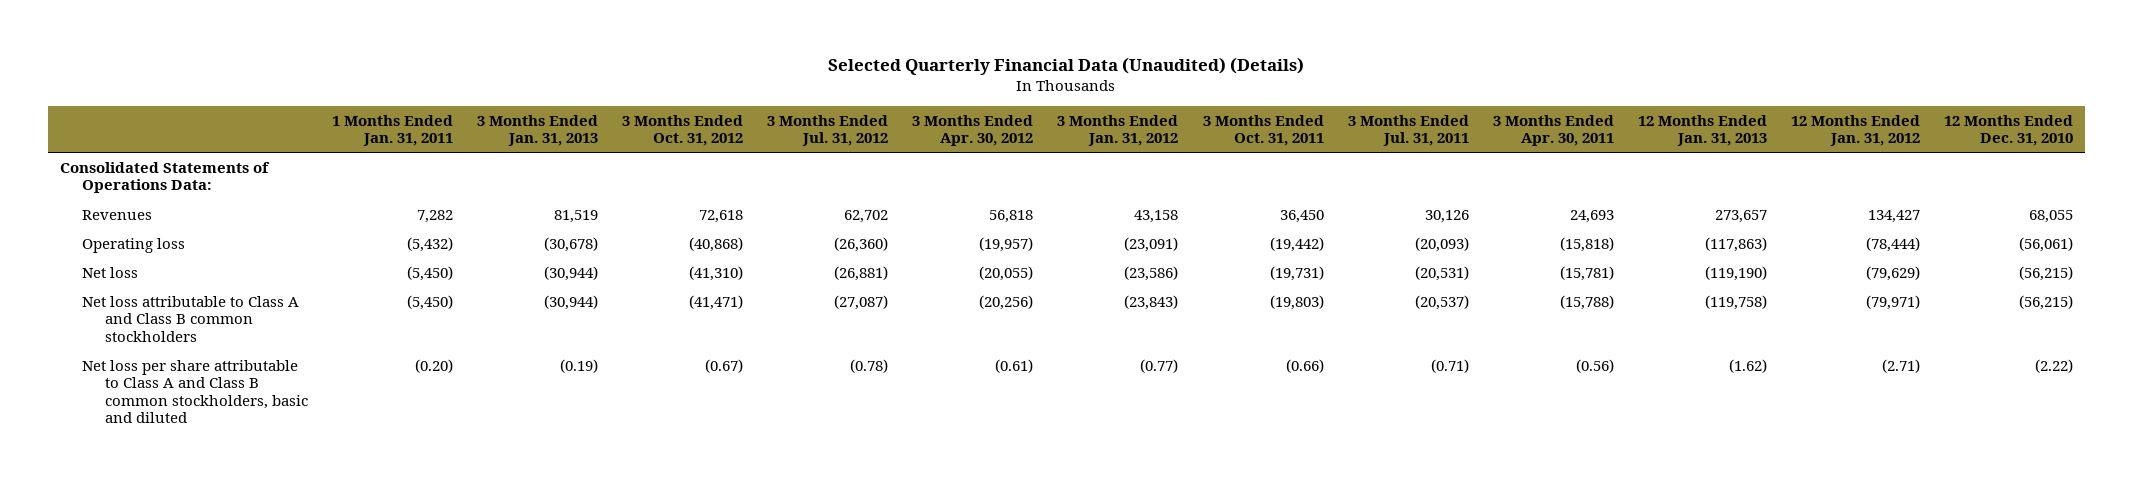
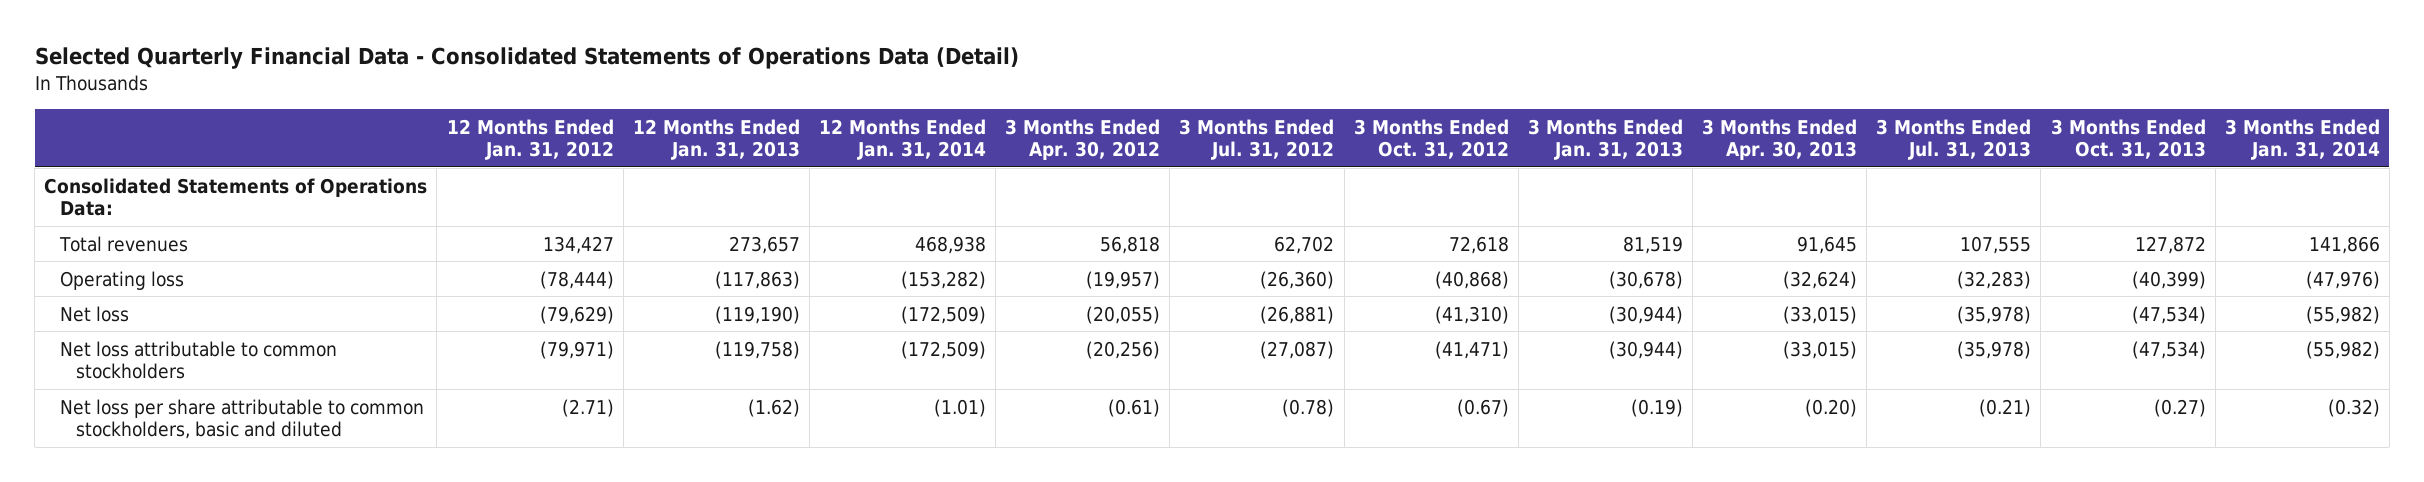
- Selected Quarterly Financial Data (Unaudited) (Details)
+ Selected Quarterly Financial Data - Consolidated Statements of Operations Data (Detail)
- | 1 Months Ended Jan. 31, 2011 | 3 Months Ended Jan. 31, 2013 | 3 Months Ended Oct. 31, 2012 | 3 Months Ended Jul. 31, 2012 | 3 Months Ended Apr. 30, 2012 | 3 Months Ended Jan. 31, 2012 | 3 Months Ended Oct. 31, 2011 | 3 Months Ended Jul. 31, 2011 | 3 Months Ended Apr. 30, 2011 | 12 Months Ended Jan. 31, 2013 | 12 Months Ended Jan. 31, 2012 | 12 Months Ended Dec. 31, 2010
+ | 12 Months Ended Jan. 31, 2012 | 12 Months Ended Jan. 31, 2013 | 12 Months Ended Jan. 31, 2014 | 3 Months Ended Apr. 30, 2012 | 3 Months Ended Jul. 31, 2012 | 3 Months Ended Oct. 31, 2012 | 3 Months Ended Jan. 31, 2013 | 3 Months Ended Apr. 30, 2013 | 3 Months Ended Jul. 31, 2013 | 3 Months Ended Oct. 31, 2013 | 3 Months Ended Jan. 31, 2014
- Revenues | 7,282 | 81,519 | 72,618 | 62,702 | 56,818 | 43,158 | 36,450 | 30,126 | 24,693 | 273,657 | 134,427 | 68,055
+ Total revenues | 134,427 | 273,657 | 468,938 | 56,818 | 62,702 | 72,618 | 81,519 | 91,645 | 107,555 | 127,872 | 141,866
- Net loss attributable to Class A and Class B common stockholders | (5,450) | (30,944) | (41,471) | (27,087) | (20,256) | (23,843) | (19,803) | (20,537) | (15,788) | (119,758) | (79,971) | (56,215)
- Net loss per share attributable to Class A and Class B common stockholders, basic and diluted | (0.20) | (0.19) | (0.67) | (0.78) | (0.61) | (0.77) | (0.66) | (0.71) | (0.56) | (1.62) | (2.71) | (2.22)
+ Net loss attributable to common stockholders | (79,971) | (119,758) | (172,509) | (20,256) | (27,087) | (41,471) | (30,944) | (33,015) | (35,978) | (47,534) | (55,982)
+ Net loss per share attributable to common stockholders, basic and diluted | (2.71) | (1.62) | (1.01) | (0.61) | (0.78) | (0.67) | (0.19) | (0.20) | (0.21) | (0.27) | (0.32)

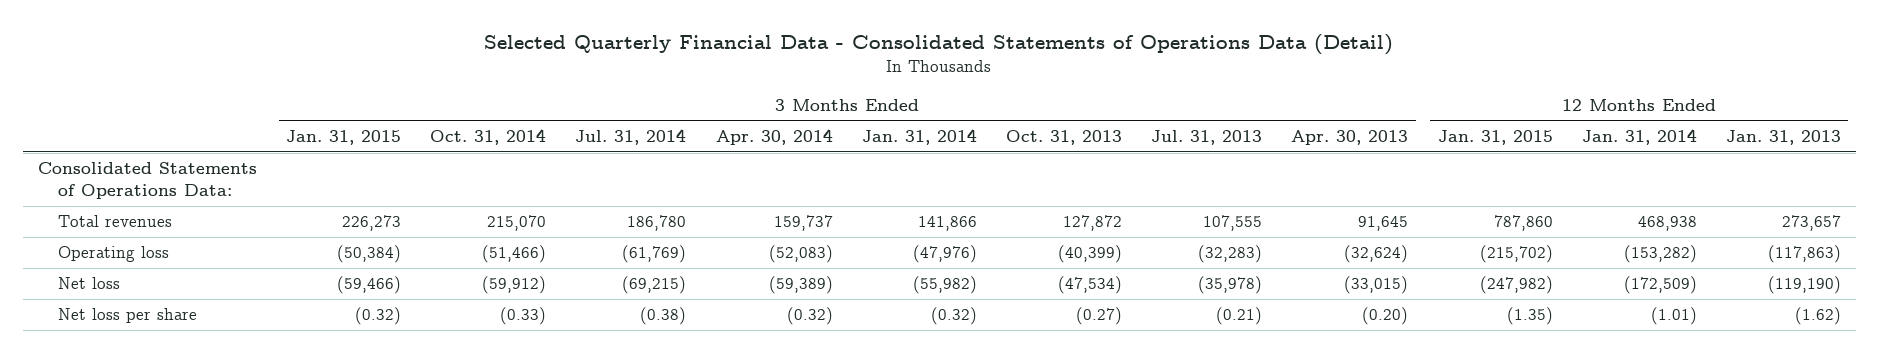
- | 12 Months Ended Jan. 31, 2012 | 12 Months Ended Jan. 31, 2013 | 12 Months Ended Jan. 31, 2014 | 3 Months Ended Apr. 30, 2012 | 3 Months Ended Jul. 31, 2012 | 3 Months Ended Oct. 31, 2012 | 3 Months Ended Jan. 31, 2013 | 3 Months Ended Apr. 30, 2013 | 3 Months Ended Jul. 31, 2013 | 3 Months Ended Oct. 31, 2013 | 3 Months Ended Jan. 31, 2014
+ | 3 Months Ended Jan. 31, 2015 | 3 Months Ended Oct. 31, 2014 | 3 Months Ended Jul. 31, 2014 | 3 Months Ended Apr. 30, 2014 | 3 Months Ended Jan. 31, 2014 | 3 Months Ended Oct. 31, 2013 | 3 Months Ended Jul. 31, 2013 | 3 Months Ended Apr. 30, 2013 | 12 Months Ended Jan. 31, 2015 | 12 Months Ended Jan. 31, 2014 | 12 Months Ended Jan. 31, 2013
- Net loss attributable to common stockholders | (79,971) | (119,758) | (172,509) | (20,256) | (27,087) | (41,471) | (30,944) | (33,015) | (35,978) | (47,534) | (55,982)
- Net loss per share attributable to common stockholders, basic and diluted | (2.71) | (1.62) | (1.01) | (0.61) | (0.78) | (0.67) | (0.19) | (0.20) | (0.21) | (0.27) | (0.32)
+ Net loss per share | (0.32) | (0.33) | (0.38) | (0.32) | (0.32) | (0.27) | (0.21) | (0.20) | (1.35) | (1.01) | (1.62)

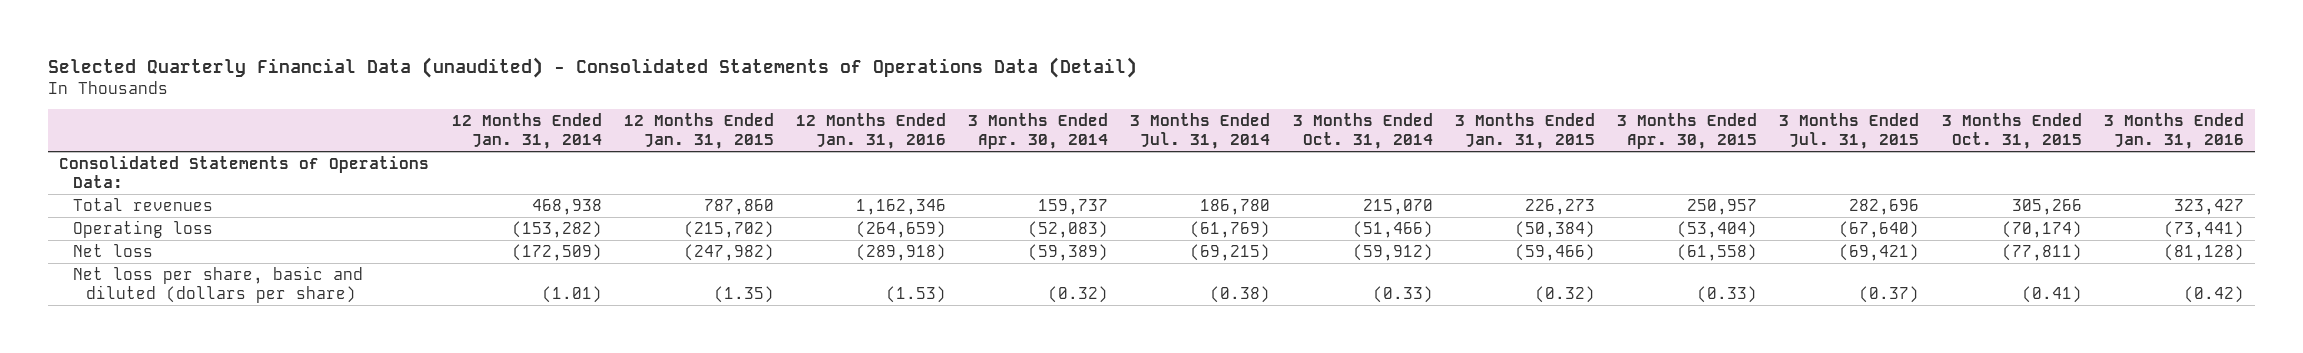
- Selected Quarterly Financial Data - Consolidated Statements of Operations Data (Detail)
+ Selected Quarterly Financial Data (unaudited) - Consolidated Statements of Operations Data (Detail)
- | 3 Months Ended Jan. 31, 2015 | 3 Months Ended Oct. 31, 2014 | 3 Months Ended Jul. 31, 2014 | 3 Months Ended Apr. 30, 2014 | 3 Months Ended Jan. 31, 2014 | 3 Months Ended Oct. 31, 2013 | 3 Months Ended Jul. 31, 2013 | 3 Months Ended Apr. 30, 2013 | 12 Months Ended Jan. 31, 2015 | 12 Months Ended Jan. 31, 2014 | 12 Months Ended Jan. 31, 2013
+ | 12 Months Ended Jan. 31, 2014 | 12 Months Ended Jan. 31, 2015 | 12 Months Ended Jan. 31, 2016 | 3 Months Ended Apr. 30, 2014 | 3 Months Ended Jul. 31, 2014 | 3 Months Ended Oct. 31, 2014 | 3 Months Ended Jan. 31, 2015 | 3 Months Ended Apr. 30, 2015 | 3 Months Ended Jul. 31, 2015 | 3 Months Ended Oct. 31, 2015 | 3 Months Ended Jan. 31, 2016
- Net loss per share | (0.32) | (0.33) | (0.38) | (0.32) | (0.32) | (0.27) | (0.21) | (0.20) | (1.35) | (1.01) | (1.62)
+ Net loss per share, basic and diluted (dollars per share) | (1.01) | (1.35) | (1.53) | (0.32) | (0.38) | (0.33) | (0.32) | (0.33) | (0.37) | (0.41) | (0.42)

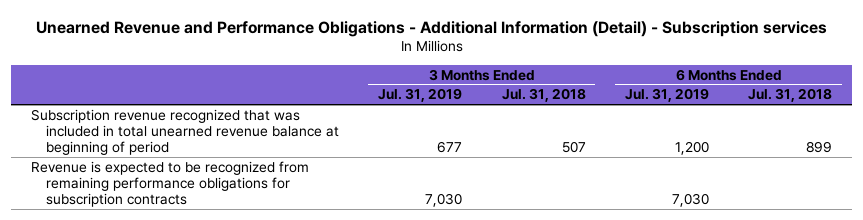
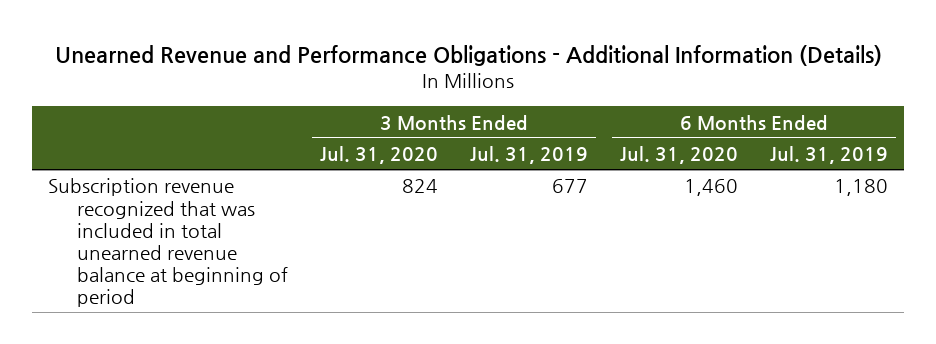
- Unearned Revenue and Performance Obligations - Additional Information (Detail) - Subscription services
+ Unearned Revenue and Performance Obligations - Additional Information (Details)
- | 3 Months Ended Jul. 31, 2019 | 3 Months Ended Jul. 31, 2018 | 6 Months Ended Jul. 31, 2019 | 6 Months Ended Jul. 31, 2018
+ | 3 Months Ended Jul. 31, 2020 | 3 Months Ended Jul. 31, 2019 | 6 Months Ended Jul. 31, 2020 | 6 Months Ended Jul. 31, 2019
- Subscription revenue recognized that was included in total unearned revenue balance at beginning of period | 677 | 507 | 1,200 | 899
- Revenue is expected to be recognized from remaining performance obligations for subscription contracts | 7,030 | | 7,030 |
+ Subscription revenue recognized that was included in total unearned revenue balance at beginning of period | 824 | 677 | 1,460 | 1,180

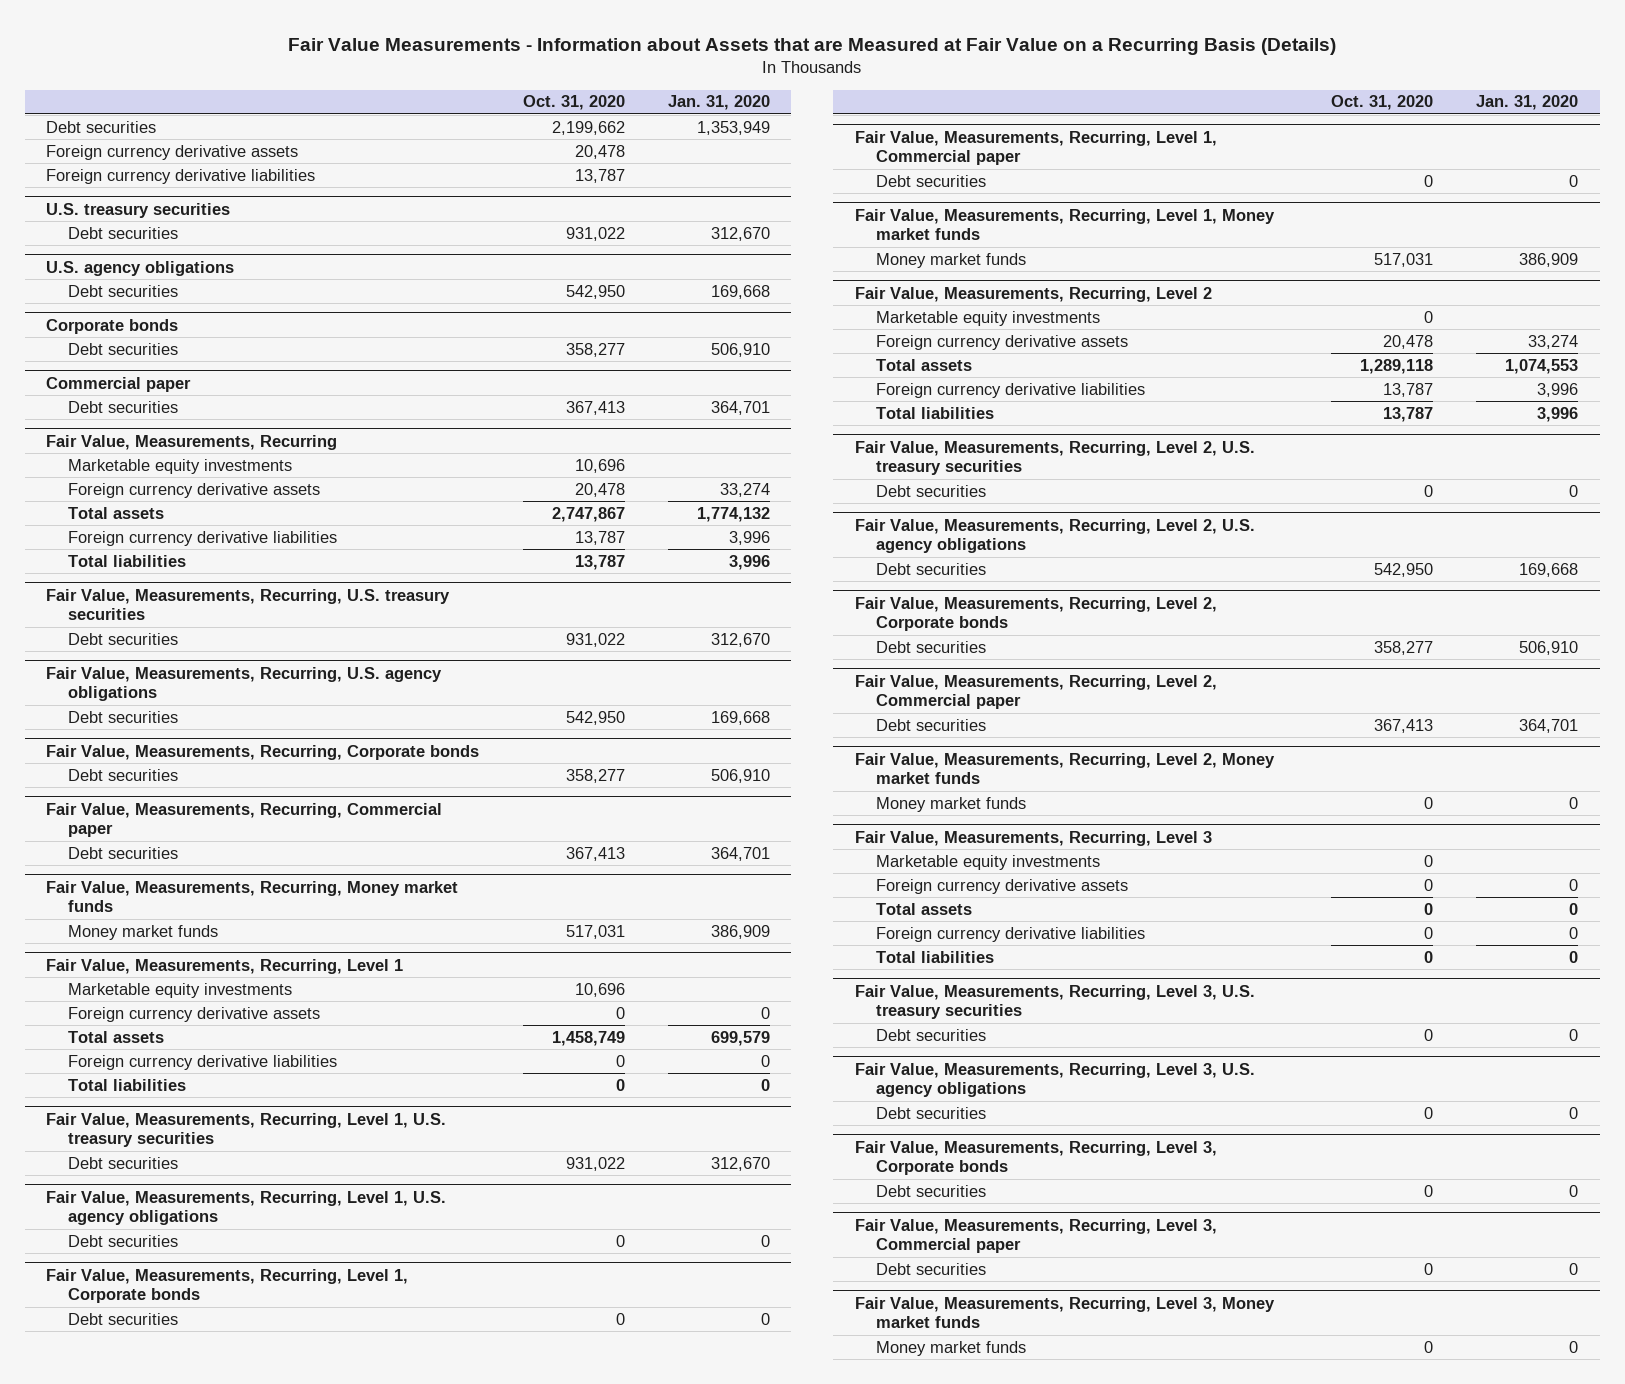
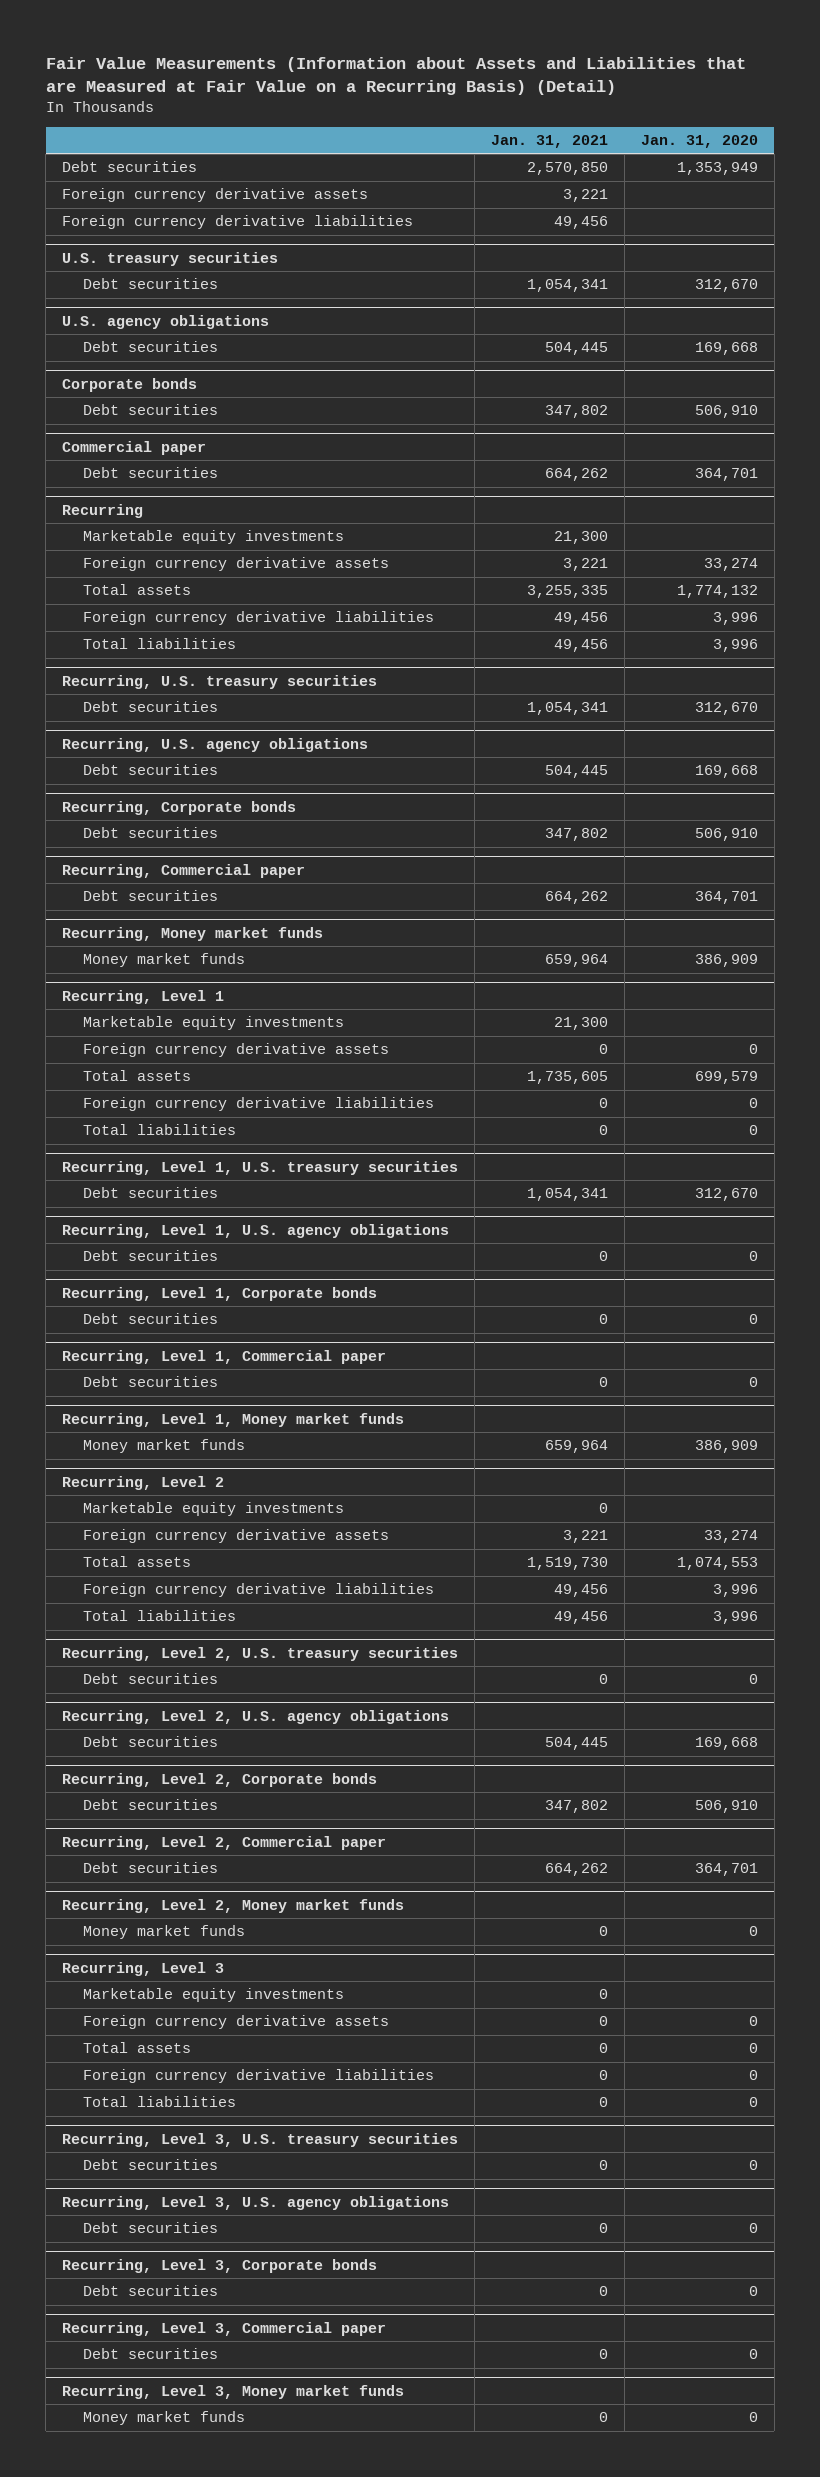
- Fair Value Measurements - Information about Assets that are Measured at Fair Value on a Recurring Basis (Details)
+ Fair Value Measurements (Information about Assets and Liabilities that are Measured at Fair Value on a Recurring Basis) (Detail)
- | Oct. 31, 2020 | Jan. 31, 2020
+ | Jan. 31, 2021 | Jan. 31, 2020
- Fair Value, Measurements, Recurring
+ Recurring
- Fair Value, Measurements, Recurring, U.S. treasury securities
+ Recurring, U.S. treasury securities
- Fair Value, Measurements, Recurring, U.S. agency obligations
+ Recurring, U.S. agency obligations
- Fair Value, Measurements, Recurring, Corporate bonds
+ Recurring, Corporate bonds
- Fair Value, Measurements, Recurring, Commercial paper
+ Recurring, Commercial paper
- Fair Value, Measurements, Recurring, Money market funds
+ Recurring, Money market funds
- Fair Value, Measurements, Recurring, Level 1
+ Recurring, Level 1
- Fair Value, Measurements, Recurring, Level 1, U.S. treasury securities
+ Recurring, Level 1, U.S. treasury securities
- Fair Value, Measurements, Recurring, Level 1, U.S. agency obligations
+ Recurring, Level 1, U.S. agency obligations
- Fair Value, Measurements, Recurring, Level 1, Corporate bonds
+ Recurring, Level 1, Corporate bonds
- Fair Value, Measurements, Recurring, Level 1, Commercial paper
+ Recurring, Level 1, Commercial paper
- Fair Value, Measurements, Recurring, Level 1, Money market funds
+ Recurring, Level 1, Money market funds
- Fair Value, Measurements, Recurring, Level 2
+ Recurring, Level 2
- Fair Value, Measurements, Recurring, Level 2, U.S. treasury securities
+ Recurring, Level 2, U.S. treasury securities
- Fair Value, Measurements, Recurring, Level 2, U.S. agency obligations
+ Recurring, Level 2, U.S. agency obligations
- Fair Value, Measurements, Recurring, Level 2, Corporate bonds
+ Recurring, Level 2, Corporate bonds
- Fair Value, Measurements, Recurring, Level 2, Commercial paper
+ Recurring, Level 2, Commercial paper
- Fair Value, Measurements, Recurring, Level 2, Money market funds
+ Recurring, Level 2, Money market funds
- Fair Value, Measurements, Recurring, Level 3
+ Recurring, Level 3
- Fair Value, Measurements, Recurring, Level 3, U.S. treasury securities
+ Recurring, Level 3, U.S. treasury securities
- Fair Value, Measurements, Recurring, Level 3, U.S. agency obligations
+ Recurring, Level 3, U.S. agency obligations
- Fair Value, Measurements, Recurring, Level 3, Corporate bonds
+ Recurring, Level 3, Corporate bonds
- Fair Value, Measurements, Recurring, Level 3, Commercial paper
+ Recurring, Level 3, Commercial paper
- Fair Value, Measurements, Recurring, Level 3, Money market funds
+ Recurring, Level 3, Money market funds

